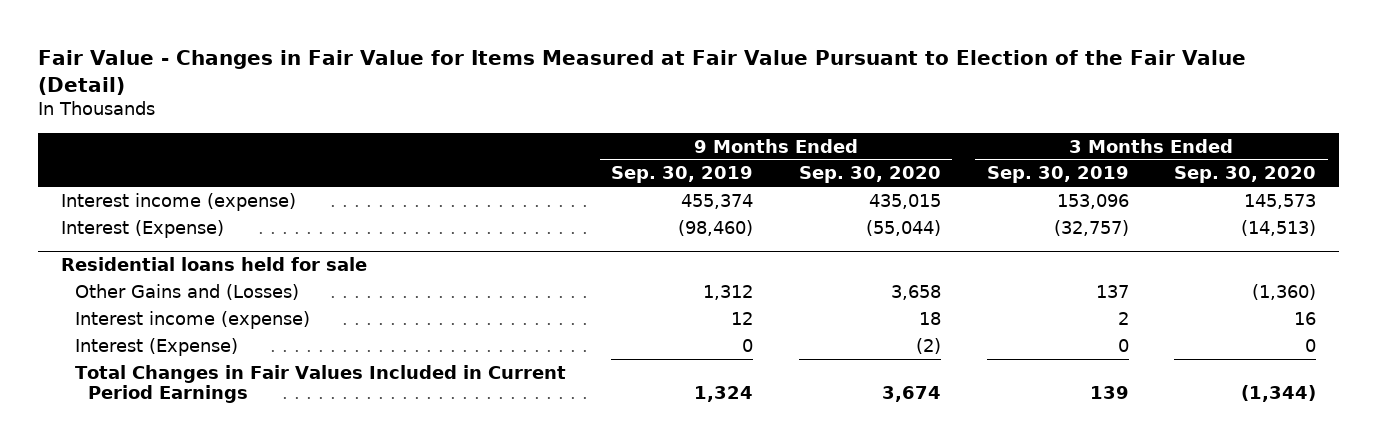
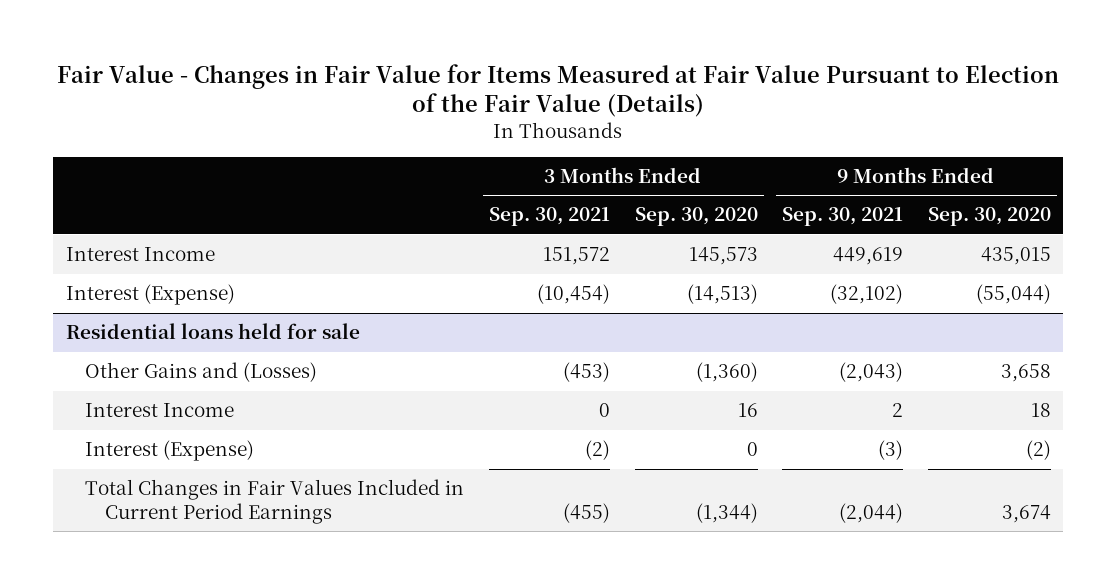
- Fair Value - Changes in Fair Value for Items Measured at Fair Value Pursuant to Election of the Fair Value (Detail)
+ Fair Value - Changes in Fair Value for Items Measured at Fair Value Pursuant to Election of the Fair Value (Details)
- | 9 Months Ended Sep. 30, 2019 | 9 Months Ended Sep. 30, 2020 | 3 Months Ended Sep. 30, 2019 | 3 Months Ended Sep. 30, 2020
+ | 3 Months Ended Sep. 30, 2021 | 3 Months Ended Sep. 30, 2020 | 9 Months Ended Sep. 30, 2021 | 9 Months Ended Sep. 30, 2020
- Interest income (expense) | 455,374 | 435,015 | 153,096 | 145,573
+ Interest Income | 151,572 | 145,573 | 449,619 | 435,015
@ Residential loans held for sale
- Interest income (expense) | 12 | 18 | 2 | 16
+ Interest Income | 0 | 16 | 2 | 18

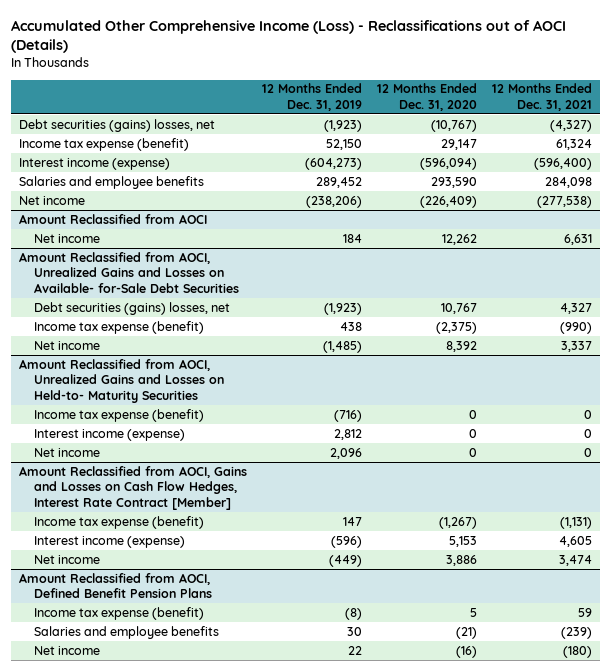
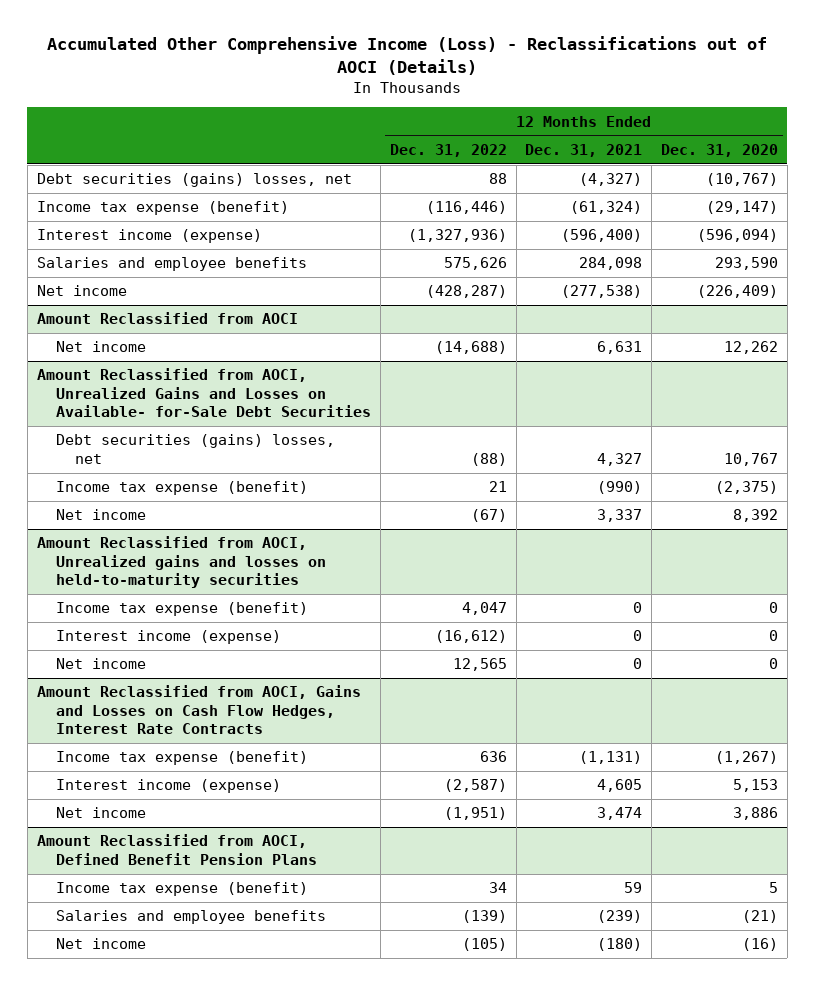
- | 12 Months Ended Dec. 31, 2019 | 12 Months Ended Dec. 31, 2020 | 12 Months Ended Dec. 31, 2021
+ | 12 Months Ended Dec. 31, 2022 | 12 Months Ended Dec. 31, 2021 | 12 Months Ended Dec. 31, 2020
- Income tax expense (benefit) | 52,150 | 29,147 | 61,324
+ Income tax expense (benefit) | (116,446) | (61,324) | (29,147)
- Amount Reclassified from AOCI, Unrealized Gains and Losses on Held-to- Maturity Securities
+ Amount Reclassified from AOCI, Unrealized gains and losses on held-to-maturity securities
- Amount Reclassified from AOCI, Gains and Losses on Cash Flow Hedges, Interest Rate Contract [Member]
+ Amount Reclassified from AOCI, Gains and Losses on Cash Flow Hedges, Interest Rate Contracts

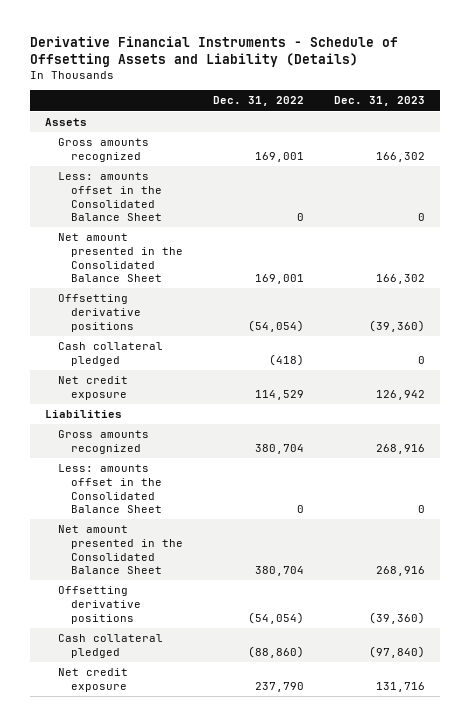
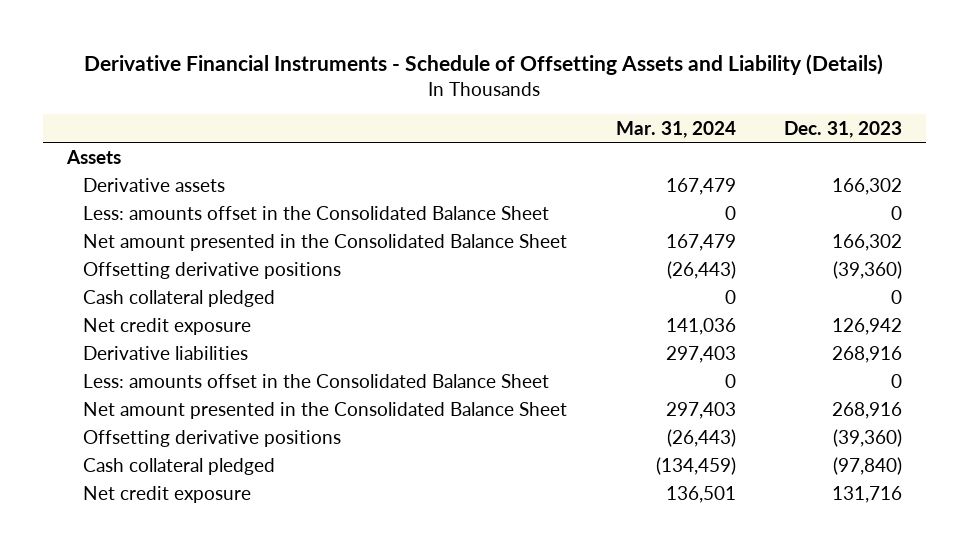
- | Dec. 31, 2022 | Dec. 31, 2023
+ | Mar. 31, 2024 | Dec. 31, 2023
- Gross amounts recognized | 169,001 | 166,302
+ Derivative assets | 167,479 | 166,302
- Liabilities
- Gross amounts recognized | 380,704 | 268,916
+ Derivative liabilities | 297,403 | 268,916

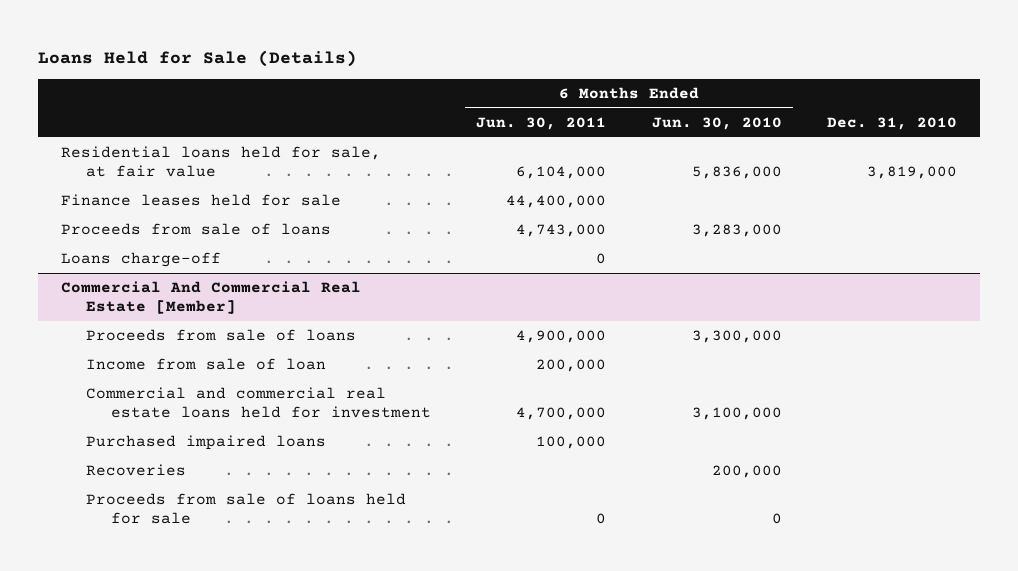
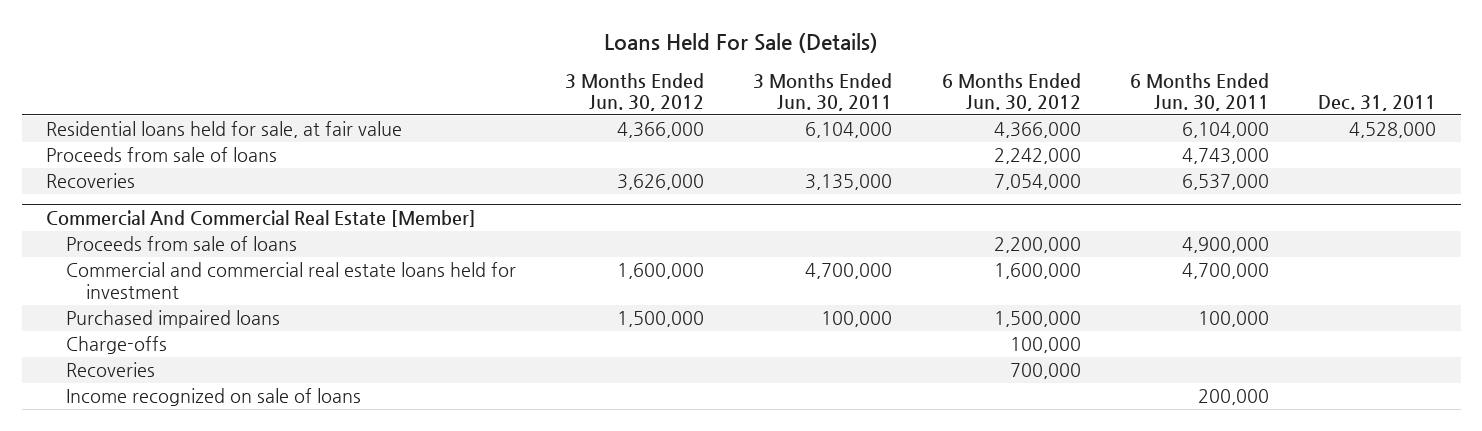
- Loans Held for Sale (Details)
+ Loans Held For Sale (Details)
- | 6 Months Ended Jun. 30, 2011 | 6 Months Ended Jun. 30, 2010 | Dec. 31, 2010
+ | 3 Months Ended Jun. 30, 2012 | 3 Months Ended Jun. 30, 2011 | 6 Months Ended Jun. 30, 2012 | 6 Months Ended Jun. 30, 2011 | Dec. 31, 2011
- Finance leases held for sale | 44,400,000 | |
- Loans charge-off | 0 | |
+ Recoveries | 3,626,000 | 3,135,000 | 7,054,000 | 6,537,000 |
@ Commercial And Commercial Real Estate [Member]
- Income from sale of loan | 200,000 | |
+ Charge-offs | | | 100,000 | |
- Proceeds from sale of loans held for sale | 0 | 0 |
+ Income recognized on sale of loans | | | | 200,000 |

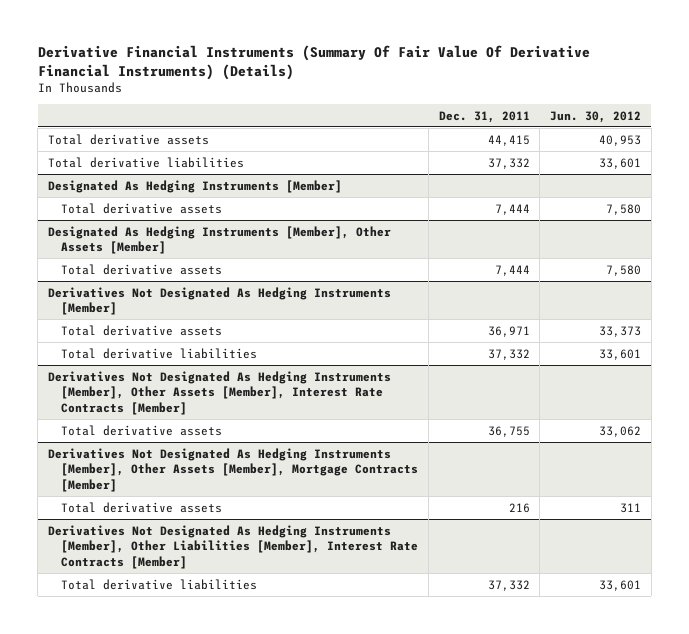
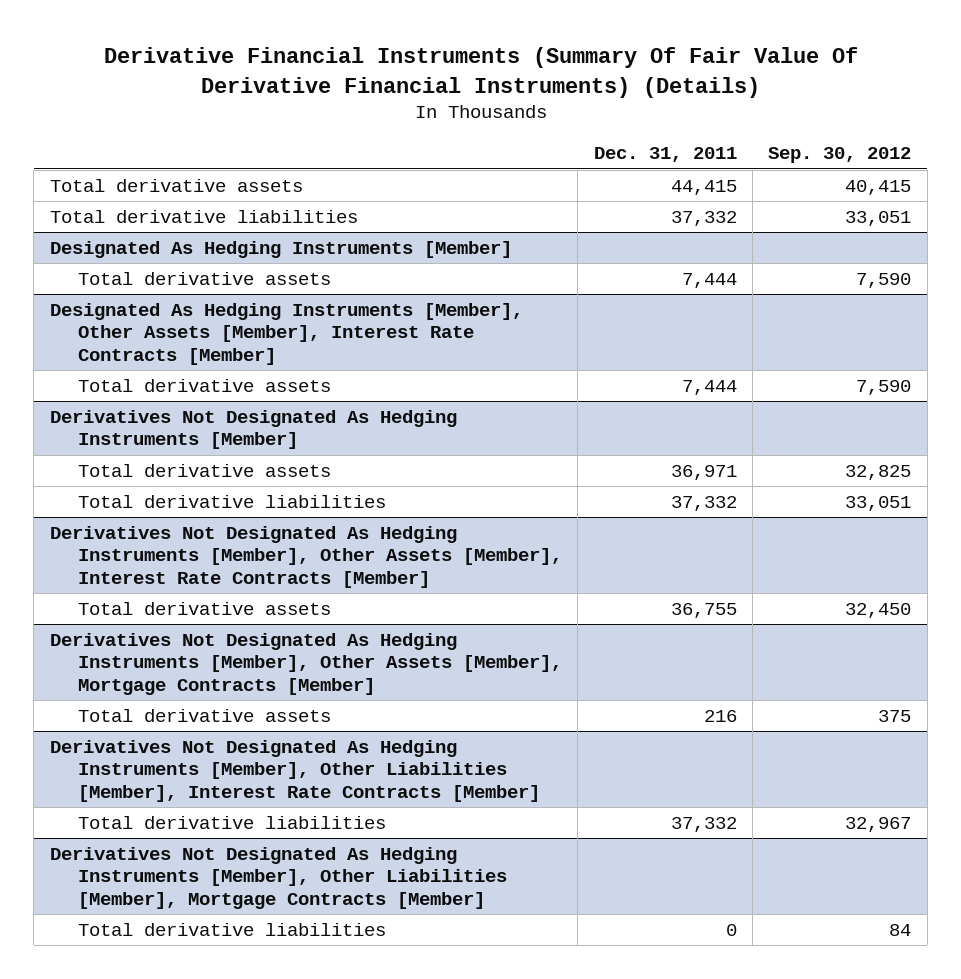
- | Dec. 31, 2011 | Jun. 30, 2012
+ | Dec. 31, 2011 | Sep. 30, 2012
- Designated As Hedging Instruments [Member], Other Assets [Member]
+ Designated As Hedging Instruments [Member], Other Assets [Member], Interest Rate Contracts [Member]
+ Derivatives Not Designated As Hedging Instruments [Member], Other Liabilities [Member], Mortgage Contracts [Member]
+ Total derivative liabilities | 0 | 84

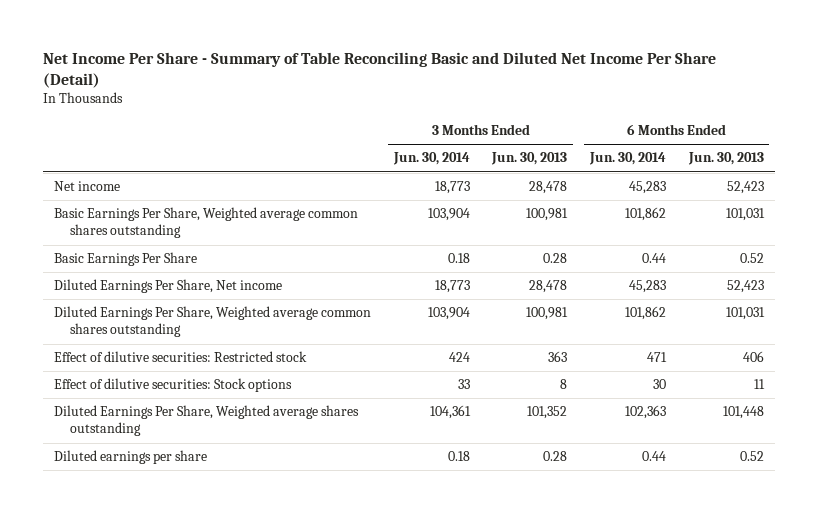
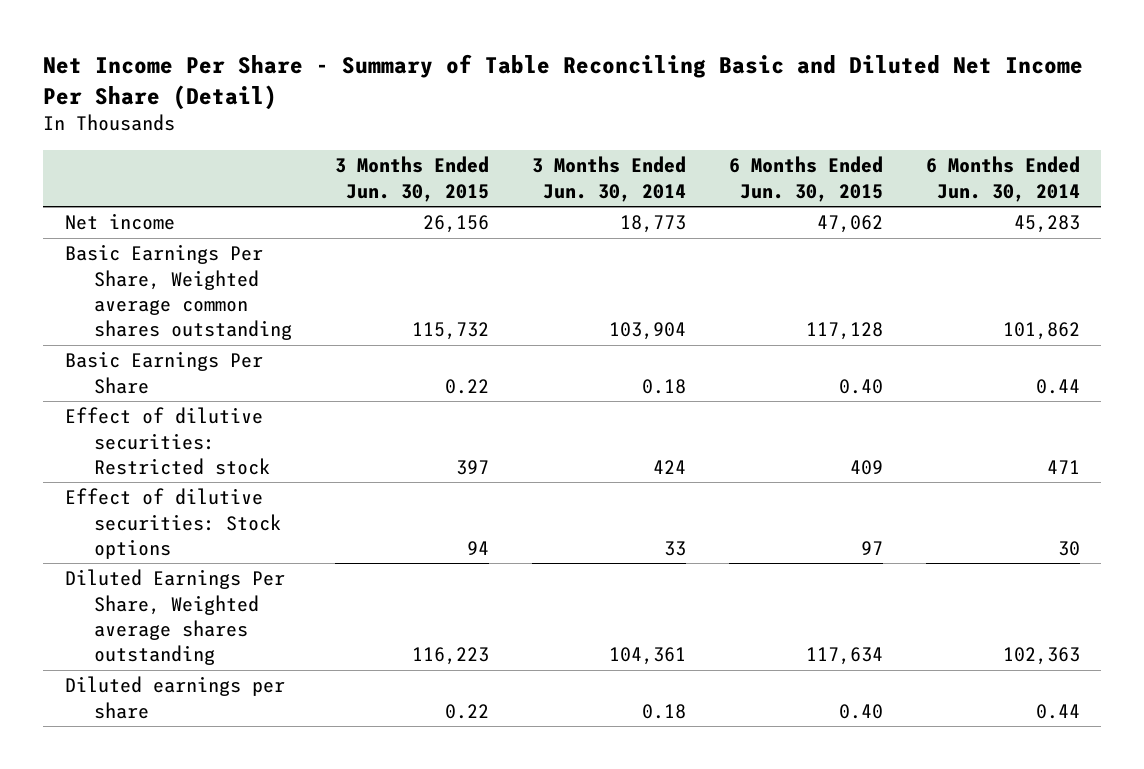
- | 3 Months Ended Jun. 30, 2014 | 3 Months Ended Jun. 30, 2013 | 6 Months Ended Jun. 30, 2014 | 6 Months Ended Jun. 30, 2013
+ | 3 Months Ended Jun. 30, 2015 | 3 Months Ended Jun. 30, 2014 | 6 Months Ended Jun. 30, 2015 | 6 Months Ended Jun. 30, 2014
- Diluted Earnings Per Share, Net income | 18,773 | 28,478 | 45,283 | 52,423
- Diluted Earnings Per Share, Weighted average common shares outstanding | 103,904 | 100,981 | 101,862 | 101,031

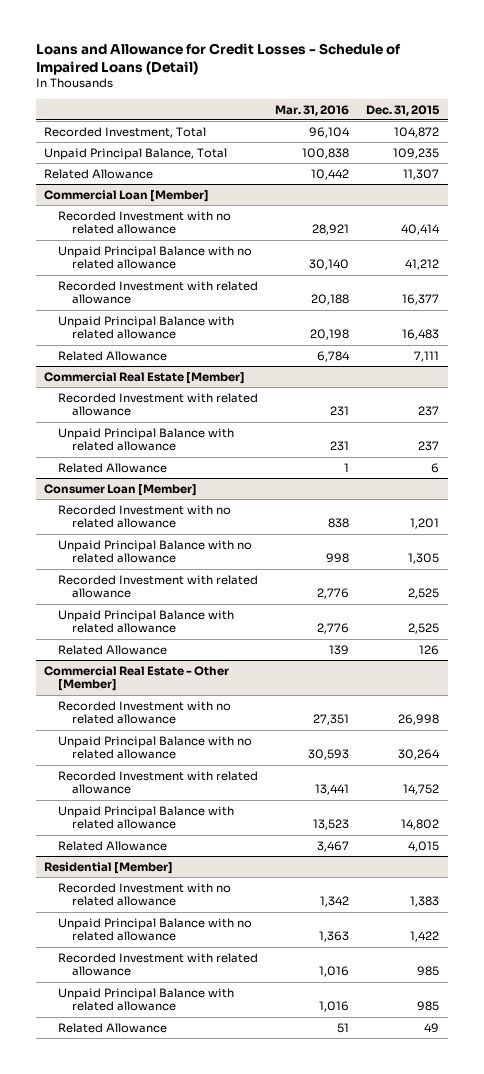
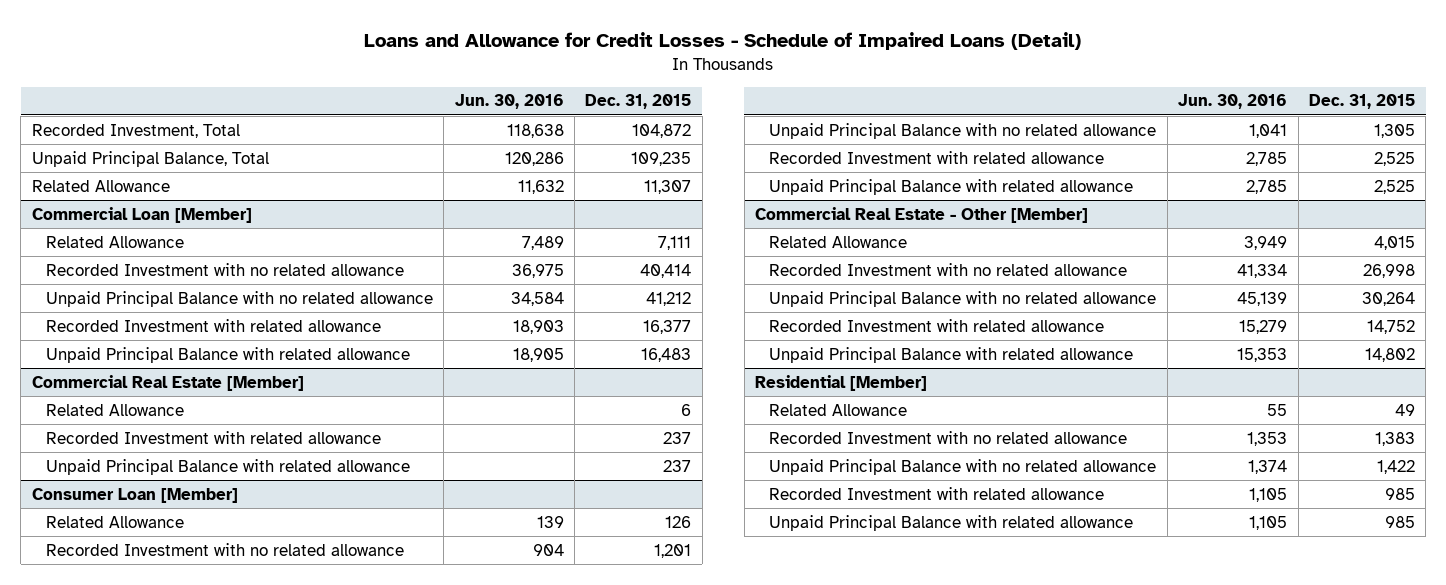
- | Mar. 31, 2016 | Dec. 31, 2015
+ | Jun. 30, 2016 | Dec. 31, 2015
@ Commercial Loan [Member]
moved up: Related Allowance | 7,489 | 7,111
@ Commercial Real Estate [Member]
moved up: Related Allowance | | 6
@ Consumer Loan [Member]
moved up: Related Allowance | 139 | 126
@ Commercial Real Estate - Other [Member]
moved up: Related Allowance | 3,949 | 4,015
@ Residential [Member]
moved up: Related Allowance | 55 | 49

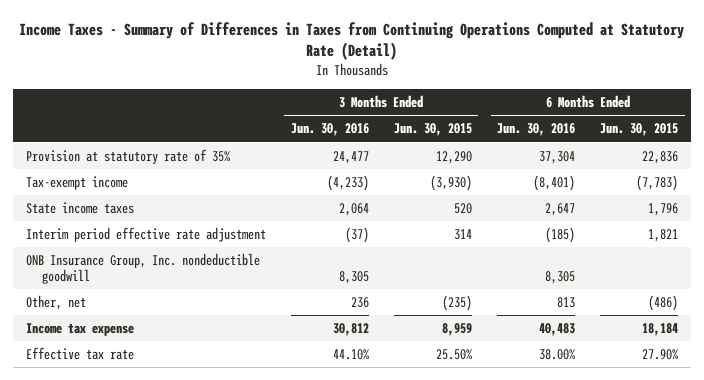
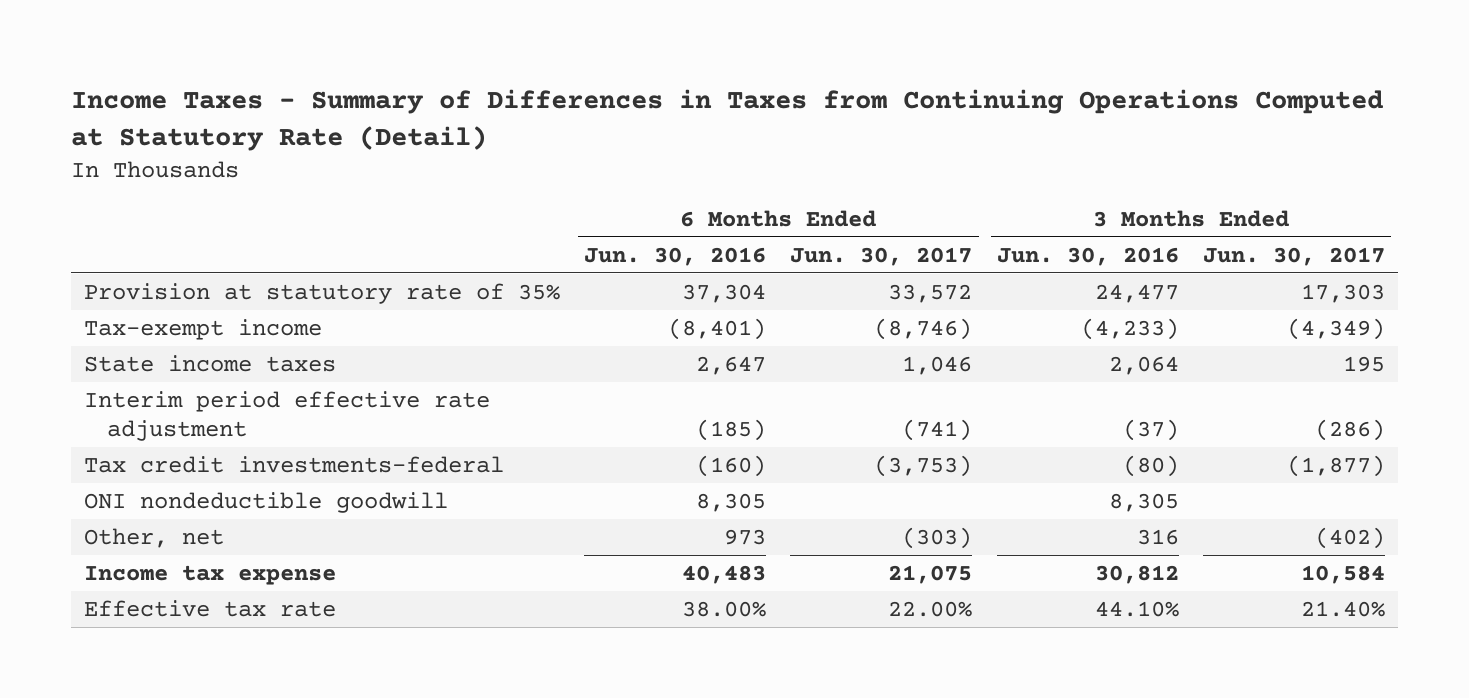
- | 3 Months Ended Jun. 30, 2016 | 3 Months Ended Jun. 30, 2015 | 6 Months Ended Jun. 30, 2016 | 6 Months Ended Jun. 30, 2015
+ | 6 Months Ended Jun. 30, 2016 | 6 Months Ended Jun. 30, 2017 | 3 Months Ended Jun. 30, 2016 | 3 Months Ended Jun. 30, 2017
- ONB Insurance Group, Inc. nondeductible goodwill | 8,305 | | 8,305 |
- Other, net | 236 | (235) | 813 | (486)
+ Tax credit investments-federal | (160) | (3,753) | (80) | (1,877)
+ ONI nondeductible goodwill | 8,305 | | 8,305 |
+ Other, net | 973 | (303) | 316 | (402)

